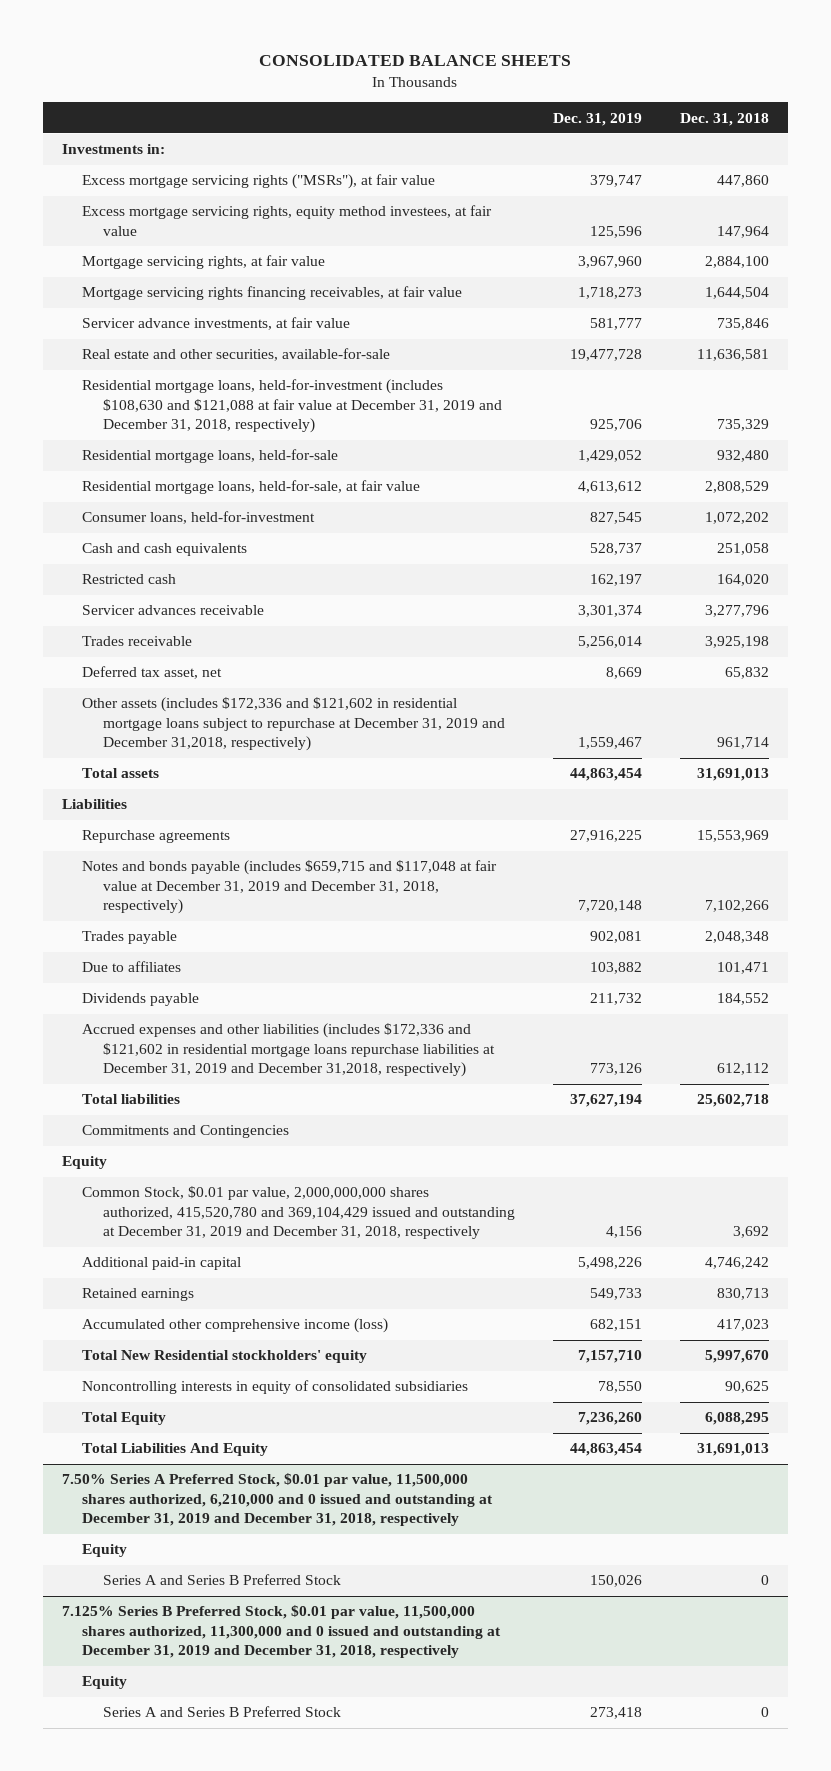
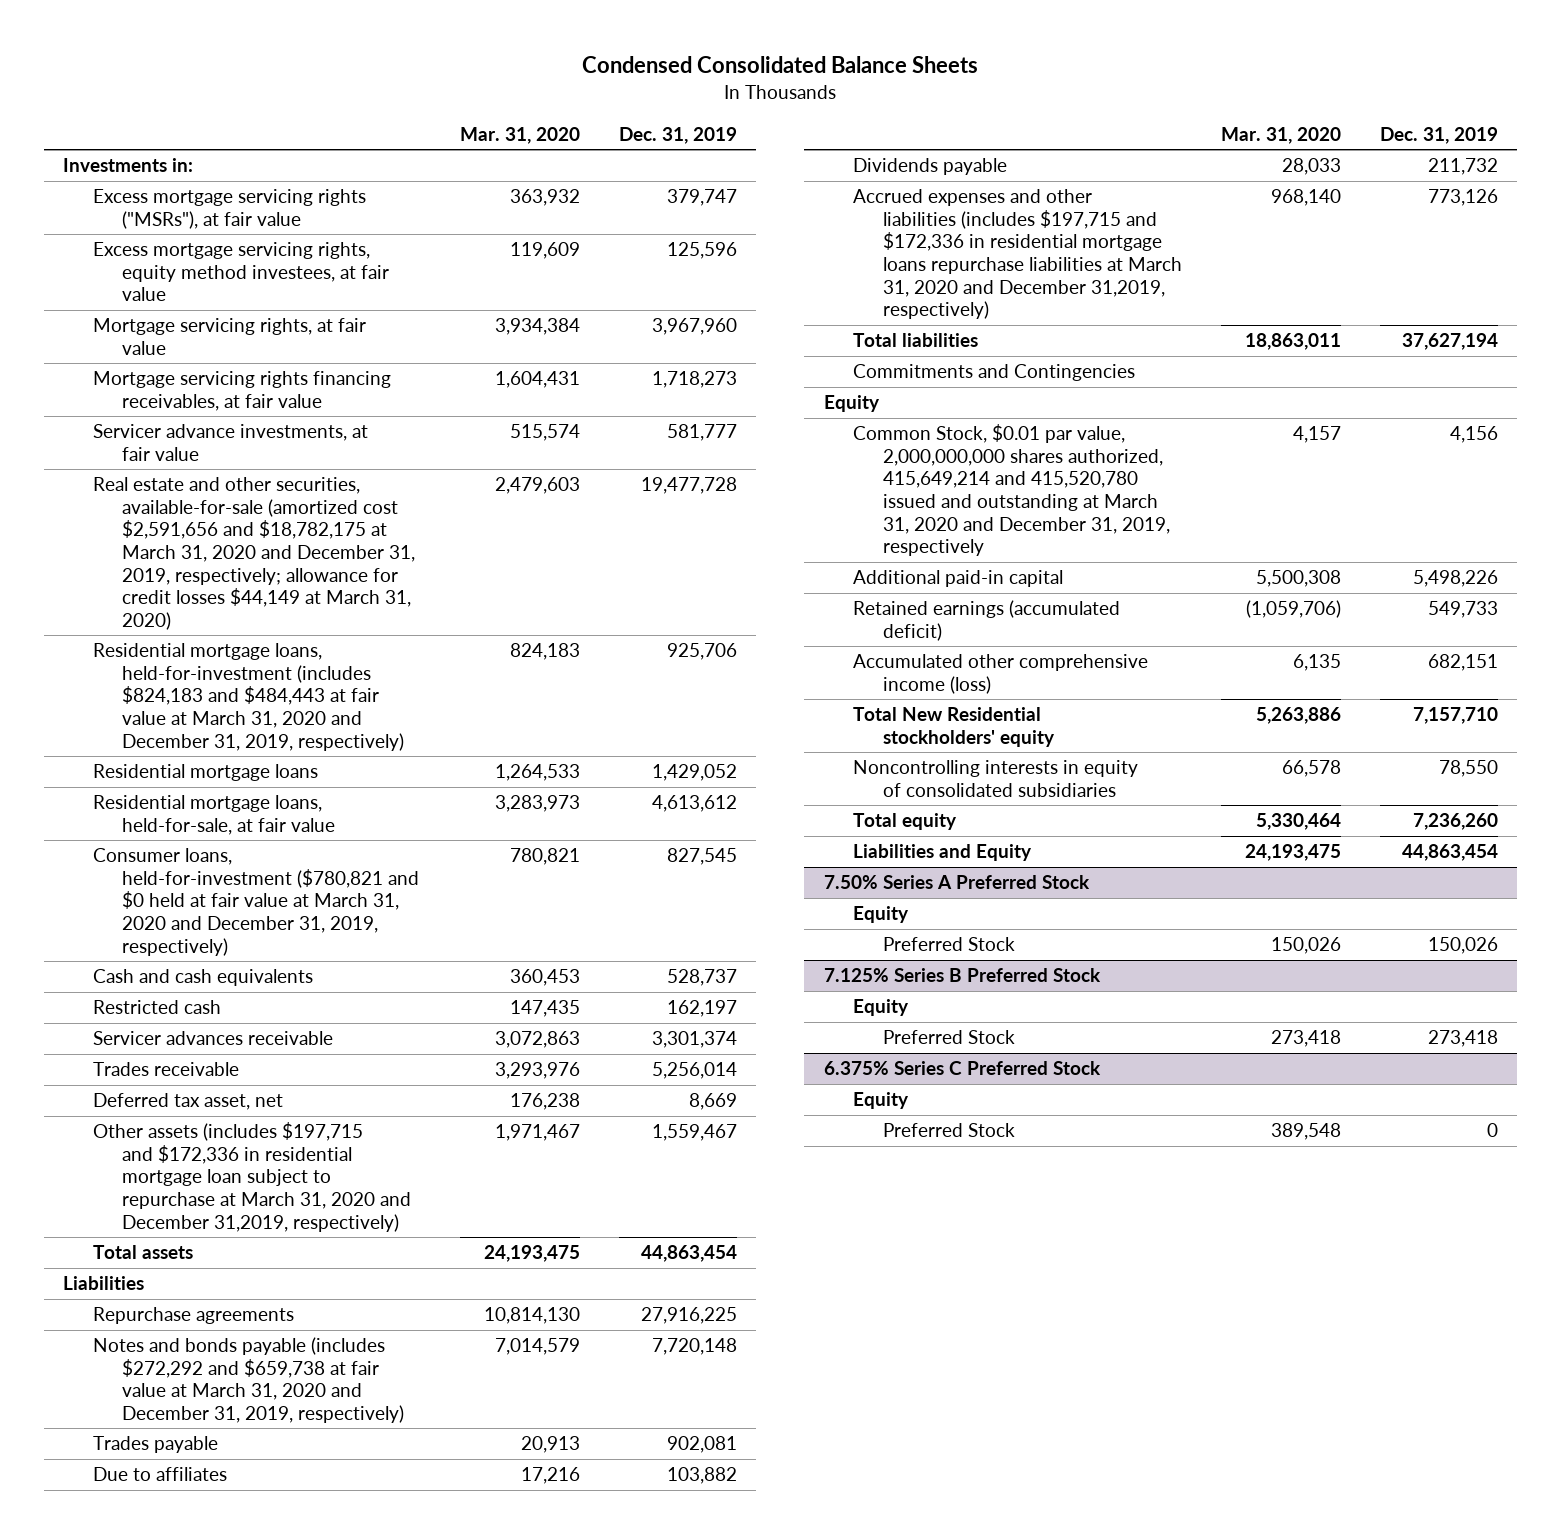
- CONSOLIDATED BALANCE SHEETS
+ Condensed Consolidated Balance Sheets
- | Dec. 31, 2019 | Dec. 31, 2018
+ | Mar. 31, 2020 | Dec. 31, 2019
- Real estate and other securities, available-for-sale | 19,477,728 | 11,636,581
- Residential mortgage loans, held-for-investment (includes $108,630 and $121,088 at fair value at December 31, 2019 and December 31, 2018, respectively) | 925,706 | 735,329
- Residential mortgage loans, held-for-sale | 1,429,052 | 932,480
+ Real estate and other securities, available-for-sale (amortized cost $2,591,656 and $18,782,175 at March 31, 2020 and December 31, 2019, respectively; allowance for credit losses $44,149 at March 31, 2020) | 2,479,603 | 19,477,728
+ Residential mortgage loans, held-for-investment (includes $824,183 and $484,443 at fair value at March 31, 2020 and December 31, 2019, respectively) | 824,183 | 925,706
+ Residential mortgage loans | 1,264,533 | 1,429,052
- Consumer loans, held-for-investment | 827,545 | 1,072,202
+ Consumer loans, held-for-investment ($780,821 and $0 held at fair value at March 31, 2020 and December 31, 2019, respectively) | 780,821 | 827,545
- Other assets (includes $172,336 and $121,602 in residential mortgage loans subject to repurchase at December 31, 2019 and December 31,2018, respectively) | 1,559,467 | 961,714
+ Other assets (includes $197,715 and $172,336 in residential mortgage loan subject to repurchase at March 31, 2020 and December 31,2019, respectively) | 1,971,467 | 1,559,467
- Notes and bonds payable (includes $659,715 and $117,048 at fair value at December 31, 2019 and December 31, 2018, respectively) | 7,720,148 | 7,102,266
+ Notes and bonds payable (includes $272,292 and $659,738 at fair value at March 31, 2020 and December 31, 2019, respectively) | 7,014,579 | 7,720,148
- Accrued expenses and other liabilities (includes $172,336 and $121,602 in residential mortgage loans repurchase liabilities at December 31, 2019 and December 31,2018, respectively) | 773,126 | 612,112
+ Accrued expenses and other liabilities (includes $197,715 and $172,336 in residential mortgage loans repurchase liabilities at March 31, 2020 and December 31,2019, respectively) | 968,140 | 773,126
- Common Stock, $0.01 par value, 2,000,000,000 shares authorized, 415,520,780 and 369,104,429 issued and outstanding at December 31, 2019 and December 31, 2018, respectively | 4,156 | 3,692
+ Common Stock, $0.01 par value, 2,000,000,000 shares authorized, 415,649,214 and 415,520,780 issued and outstanding at March 31, 2020 and December 31, 2019, respectively | 4,157 | 4,156
- Retained earnings | 549,733 | 830,713
+ Retained earnings (accumulated deficit) | (1,059,706) | 549,733
- Total Equity | 7,236,260 | 6,088,295
- Total Liabilities And Equity | 44,863,454 | 31,691,013
- 7.50% Series A Preferred Stock, $0.01 par value, 11,500,000 shares authorized, 6,210,000 and 0 issued and outstanding at December 31, 2019 and December 31, 2018, respectively
+ Total equity | 5,330,464 | 7,236,260
+ Liabilities and Equity | 24,193,475 | 44,863,454
+ 7.50% Series A Preferred Stock
- Series A and Series B Preferred Stock | 150,026 | 0
- 7.125% Series B Preferred Stock, $0.01 par value, 11,500,000 shares authorized, 11,300,000 and 0 issued and outstanding at December 31, 2019 and December 31, 2018, respectively
+ Preferred Stock | 150,026 | 150,026
+ 7.125% Series B Preferred Stock
- Series A and Series B Preferred Stock | 273,418 | 0
+ Preferred Stock | 273,418 | 273,418
+ 6.375% Series C Preferred Stock
+ Equity
+ Preferred Stock | 389,548 | 0

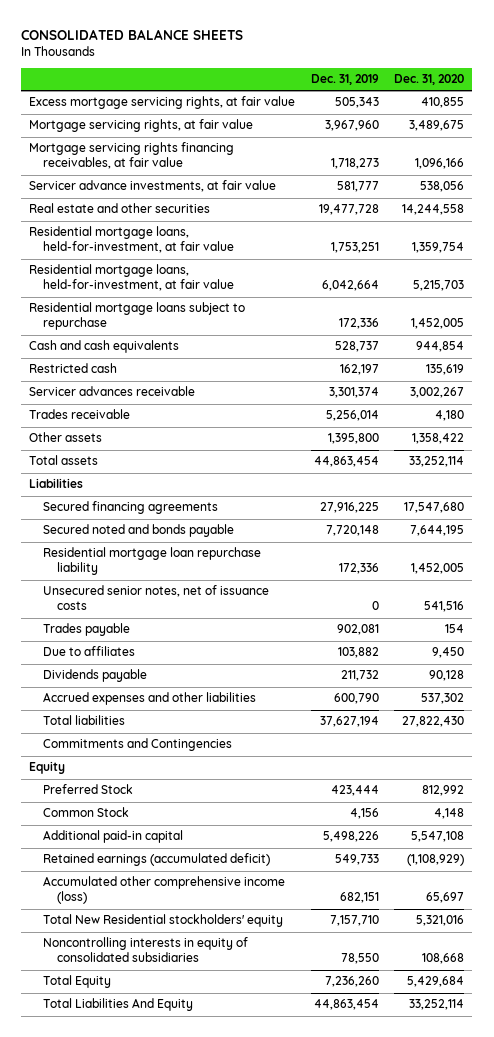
- Condensed Consolidated Balance Sheets
+ CONSOLIDATED BALANCE SHEETS
- | Mar. 31, 2020 | Dec. 31, 2019
+ | Dec. 31, 2019 | Dec. 31, 2020
- Investments in:
- Excess mortgage servicing rights ("MSRs"), at fair value | 363,932 | 379,747
- Excess mortgage servicing rights, equity method investees, at fair value | 119,609 | 125,596
+ Excess mortgage servicing rights, at fair value | 505,343 | 410,855
- Real estate and other securities, available-for-sale (amortized cost $2,591,656 and $18,782,175 at March 31, 2020 and December 31, 2019, respectively; allowance for credit losses $44,149 at March 31, 2020) | 2,479,603 | 19,477,728
- Residential mortgage loans, held-for-investment (includes $824,183 and $484,443 at fair value at March 31, 2020 and December 31, 2019, respectively) | 824,183 | 925,706
- Residential mortgage loans | 1,264,533 | 1,429,052
- Residential mortgage loans, held-for-sale, at fair value | 3,283,973 | 4,613,612
- Consumer loans, held-for-investment ($780,821 and $0 held at fair value at March 31, 2020 and December 31, 2019, respectively) | 780,821 | 827,545
+ Real estate and other securities | 19,477,728 | 14,244,558
+ Residential mortgage loans, held-for-investment, at fair value | 1,753,251 | 1,359,754
+ Residential mortgage loans, held-for-investment, at fair value | 6,042,664 | 5,215,703
+ Residential mortgage loans subject to repurchase | 172,336 | 1,452,005
- Deferred tax asset, net | 176,238 | 8,669
- Other assets (includes $197,715 and $172,336 in residential mortgage loan subject to repurchase at March 31, 2020 and December 31,2019, respectively) | 1,971,467 | 1,559,467
+ Other assets | 1,395,800 | 1,358,422
- Repurchase agreements | 10,814,130 | 27,916,225
- Notes and bonds payable (includes $272,292 and $659,738 at fair value at March 31, 2020 and December 31, 2019, respectively) | 7,014,579 | 7,720,148
+ Secured financing agreements | 27,916,225 | 17,547,680
+ Secured noted and bonds payable | 7,720,148 | 7,644,195
+ Residential mortgage loan repurchase liability | 172,336 | 1,452,005
+ Unsecured senior notes, net of issuance costs | 0 | 541,516
- Accrued expenses and other liabilities (includes $197,715 and $172,336 in residential mortgage loans repurchase liabilities at March 31, 2020 and December 31,2019, respectively) | 968,140 | 773,126
+ Accrued expenses and other liabilities | 600,790 | 537,302
- Common Stock, $0.01 par value, 2,000,000,000 shares authorized, 415,649,214 and 415,520,780 issued and outstanding at March 31, 2020 and December 31, 2019, respectively | 4,157 | 4,156
+ Preferred Stock | 423,444 | 812,992
+ Common Stock | 4,156 | 4,148
- Total equity | 5,330,464 | 7,236,260
- Liabilities and Equity | 24,193,475 | 44,863,454
- 7.50% Series A Preferred Stock
- Equity
- Preferred Stock | 150,026 | 150,026
- 7.125% Series B Preferred Stock
- Equity
- Preferred Stock | 273,418 | 273,418
- 6.375% Series C Preferred Stock
- Equity
- Preferred Stock | 389,548 | 0
+ Total Equity | 7,236,260 | 5,429,684
+ Total Liabilities And Equity | 44,863,454 | 33,252,114

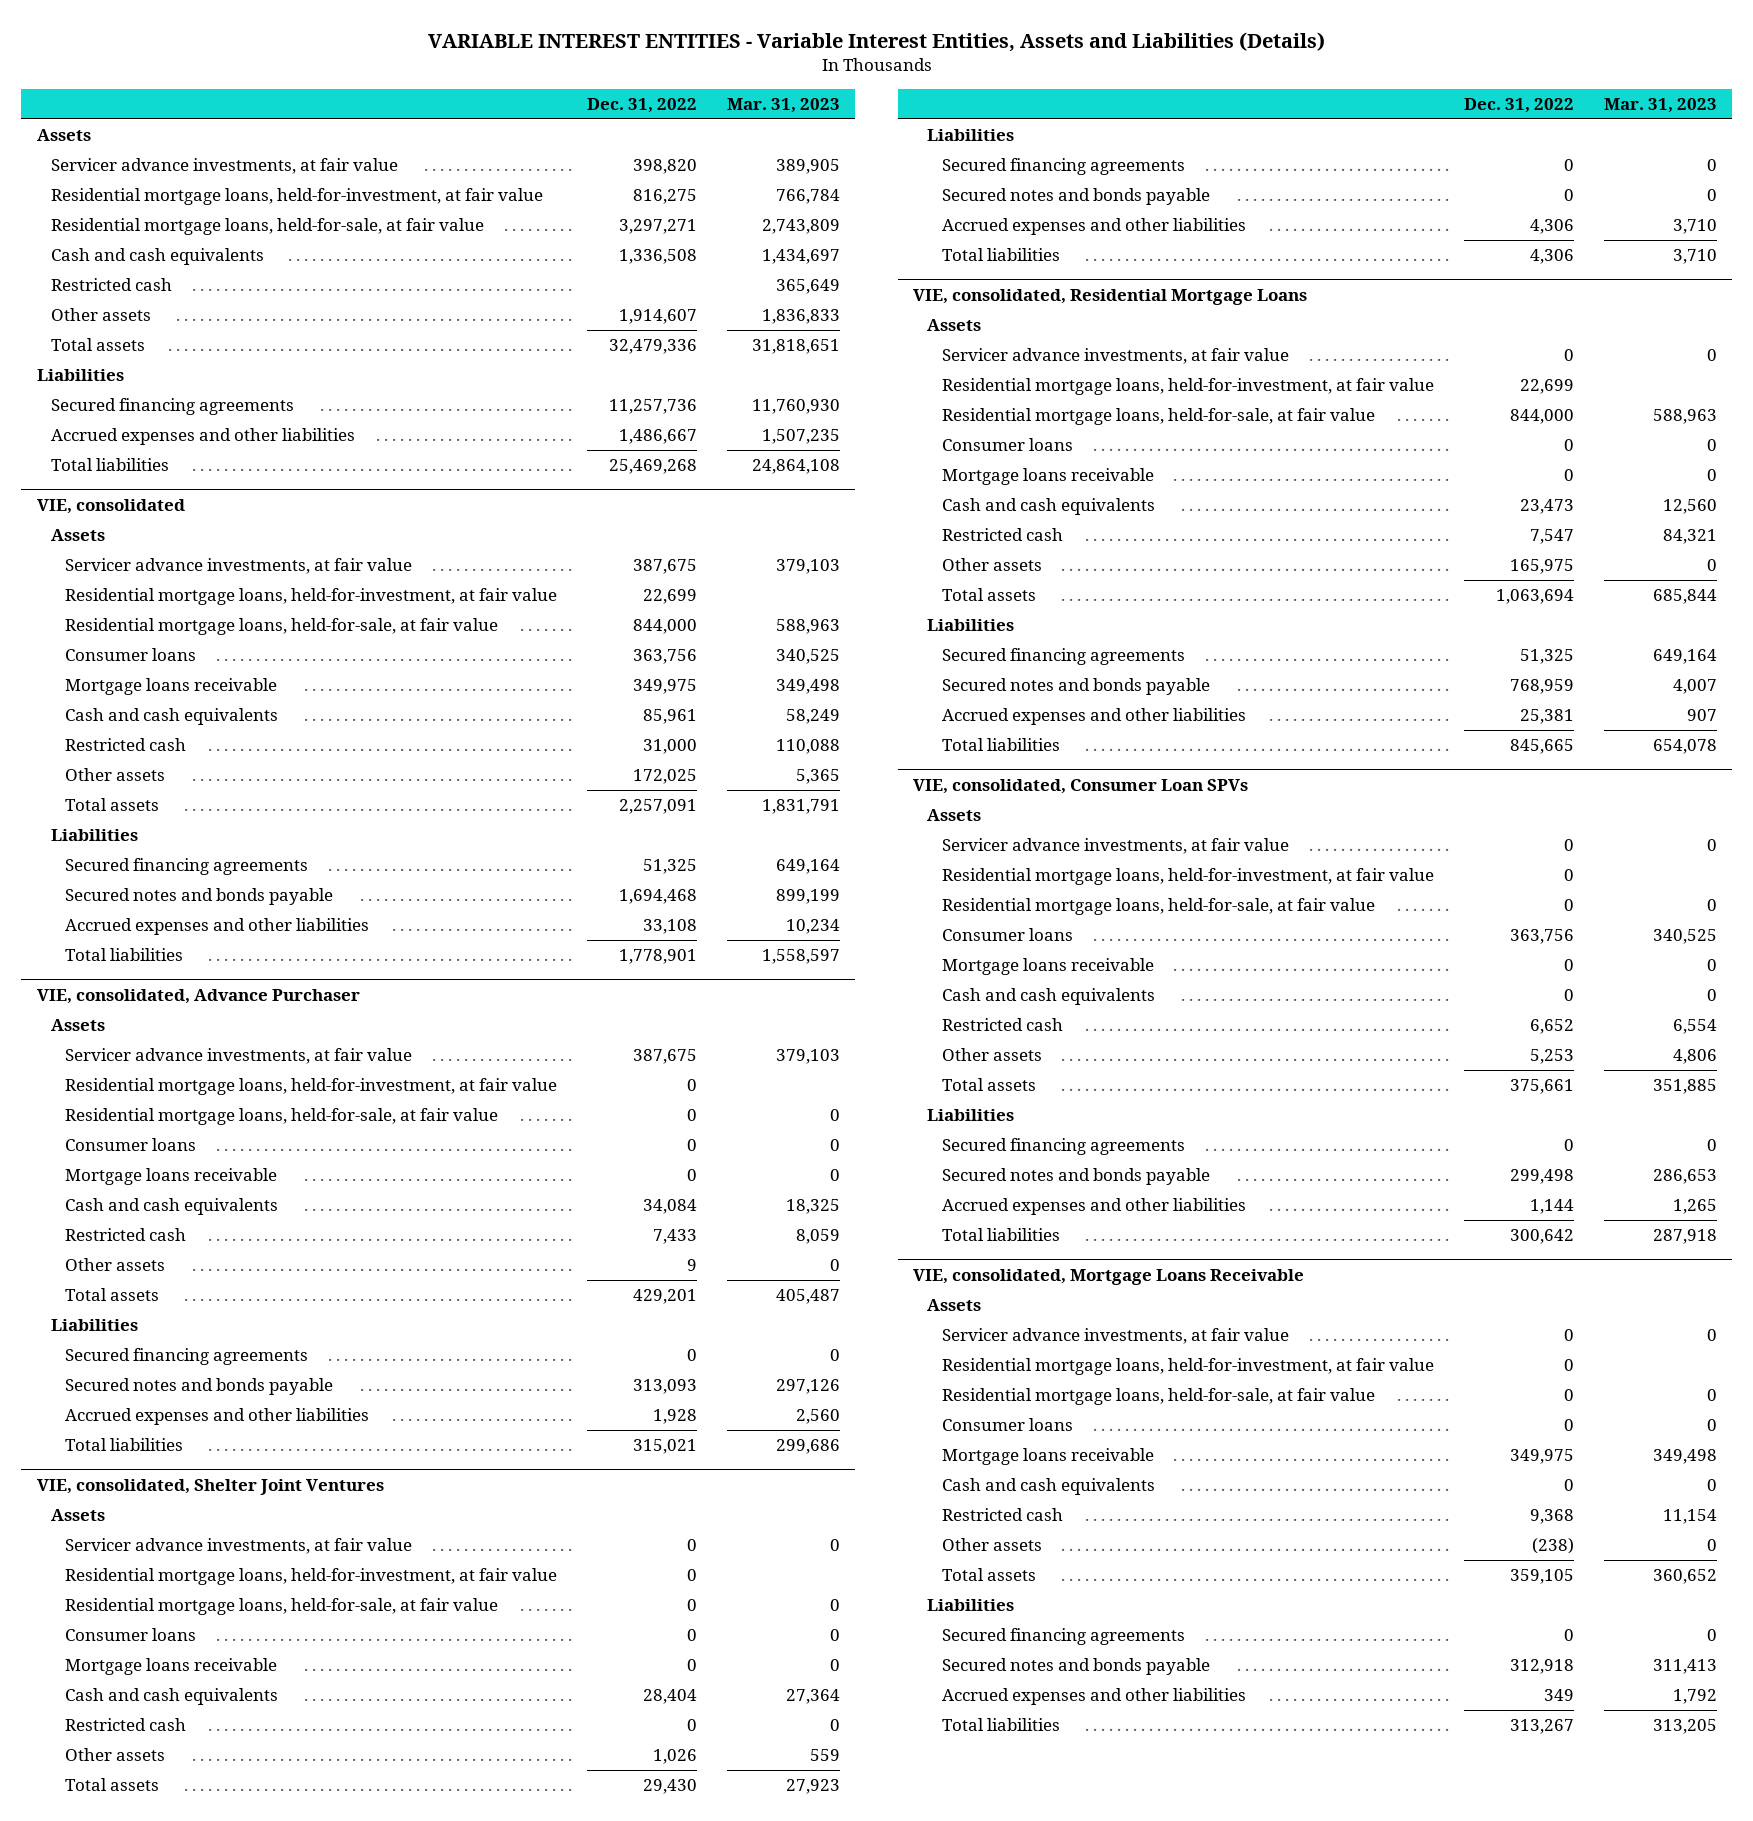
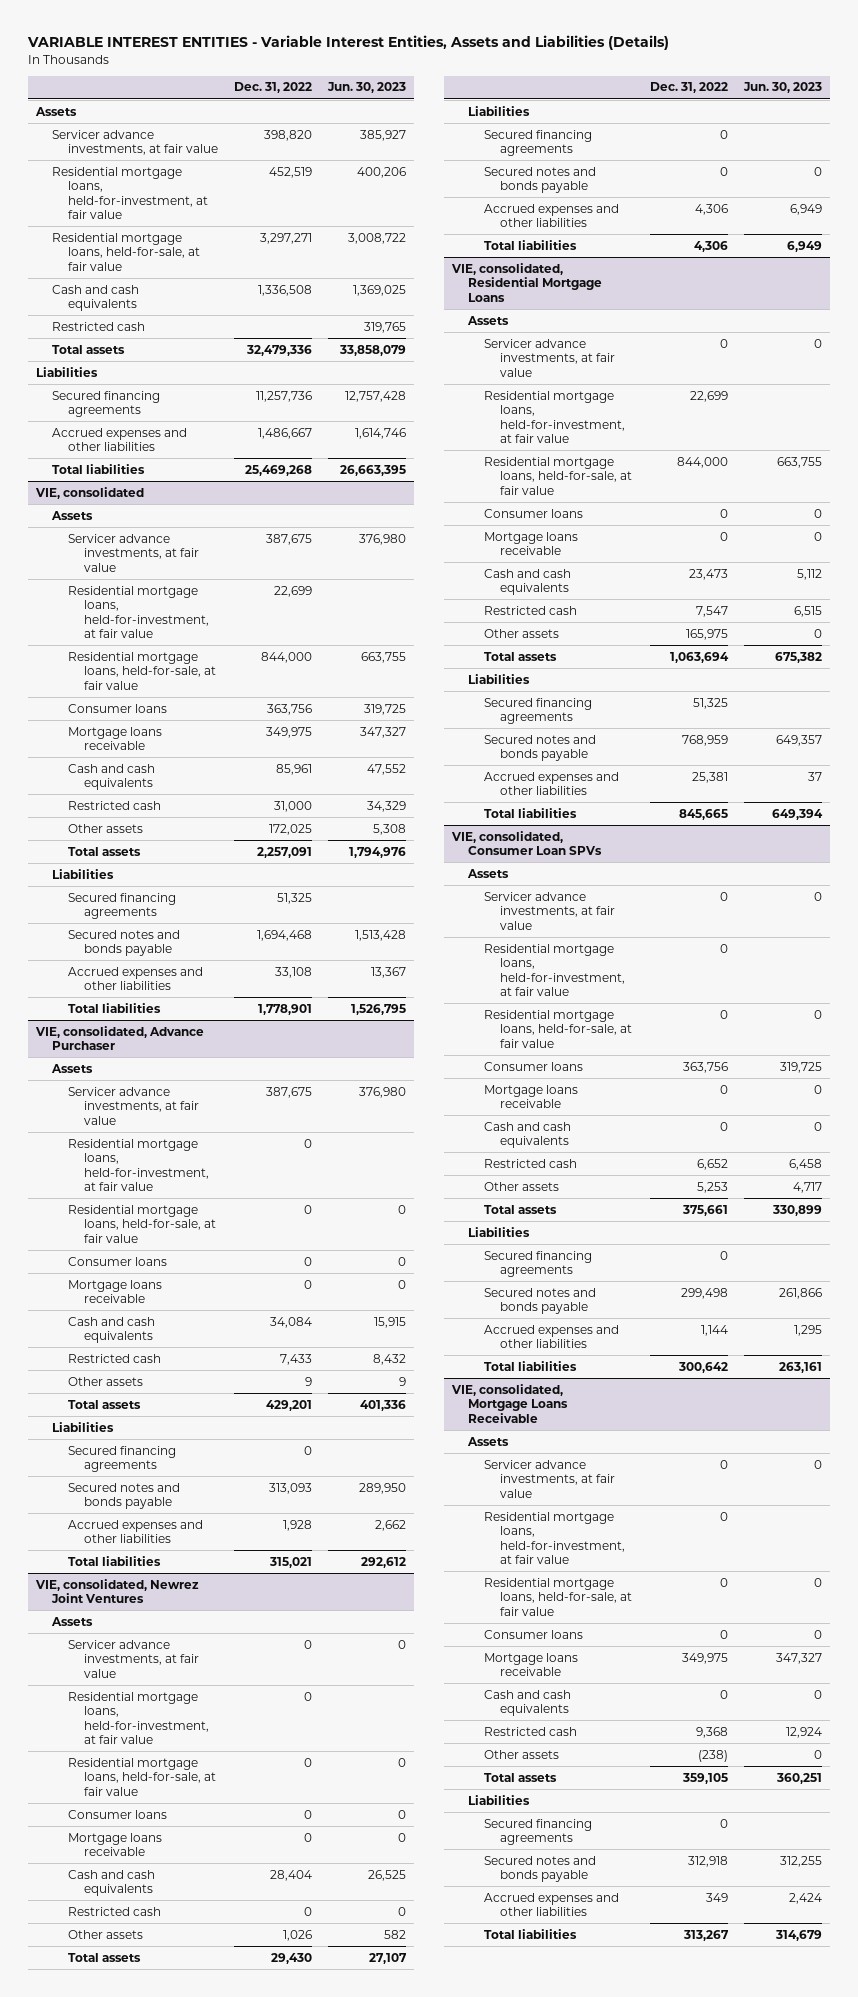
- | Dec. 31, 2022 | Mar. 31, 2023
+ | Dec. 31, 2022 | Jun. 30, 2023
- Residential mortgage loans, held-for-investment, at fair value | 816,275 | 766,784
+ Residential mortgage loans, held-for-investment, at fair value | 452,519 | 400,206
- Other assets | 1,914,607 | 1,836,833
- VIE, consolidated, Shelter Joint Ventures
+ VIE, consolidated, Newrez Joint Ventures

